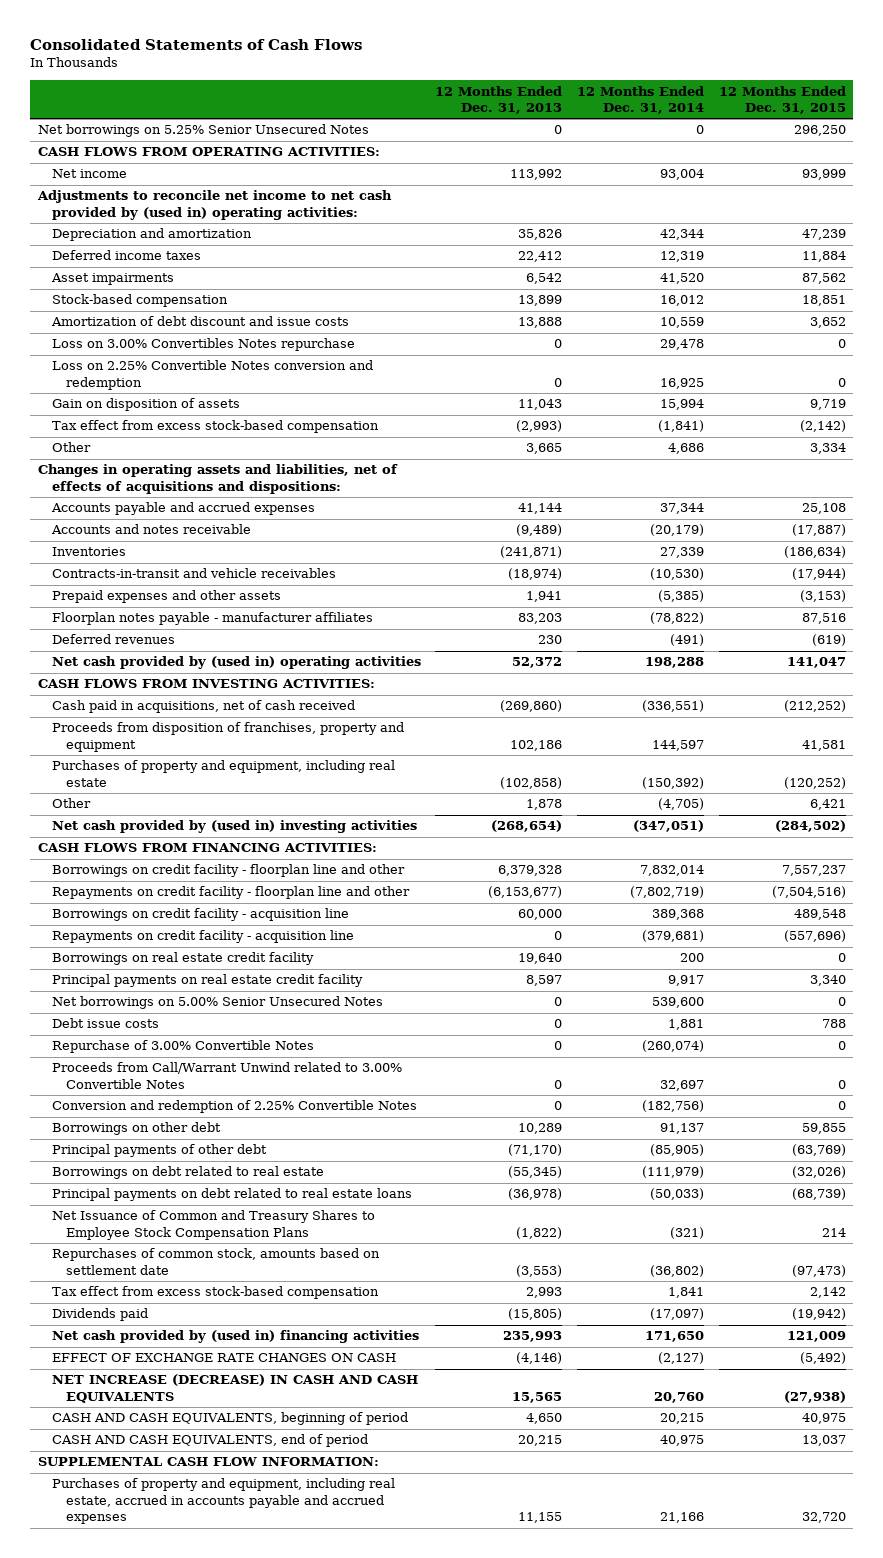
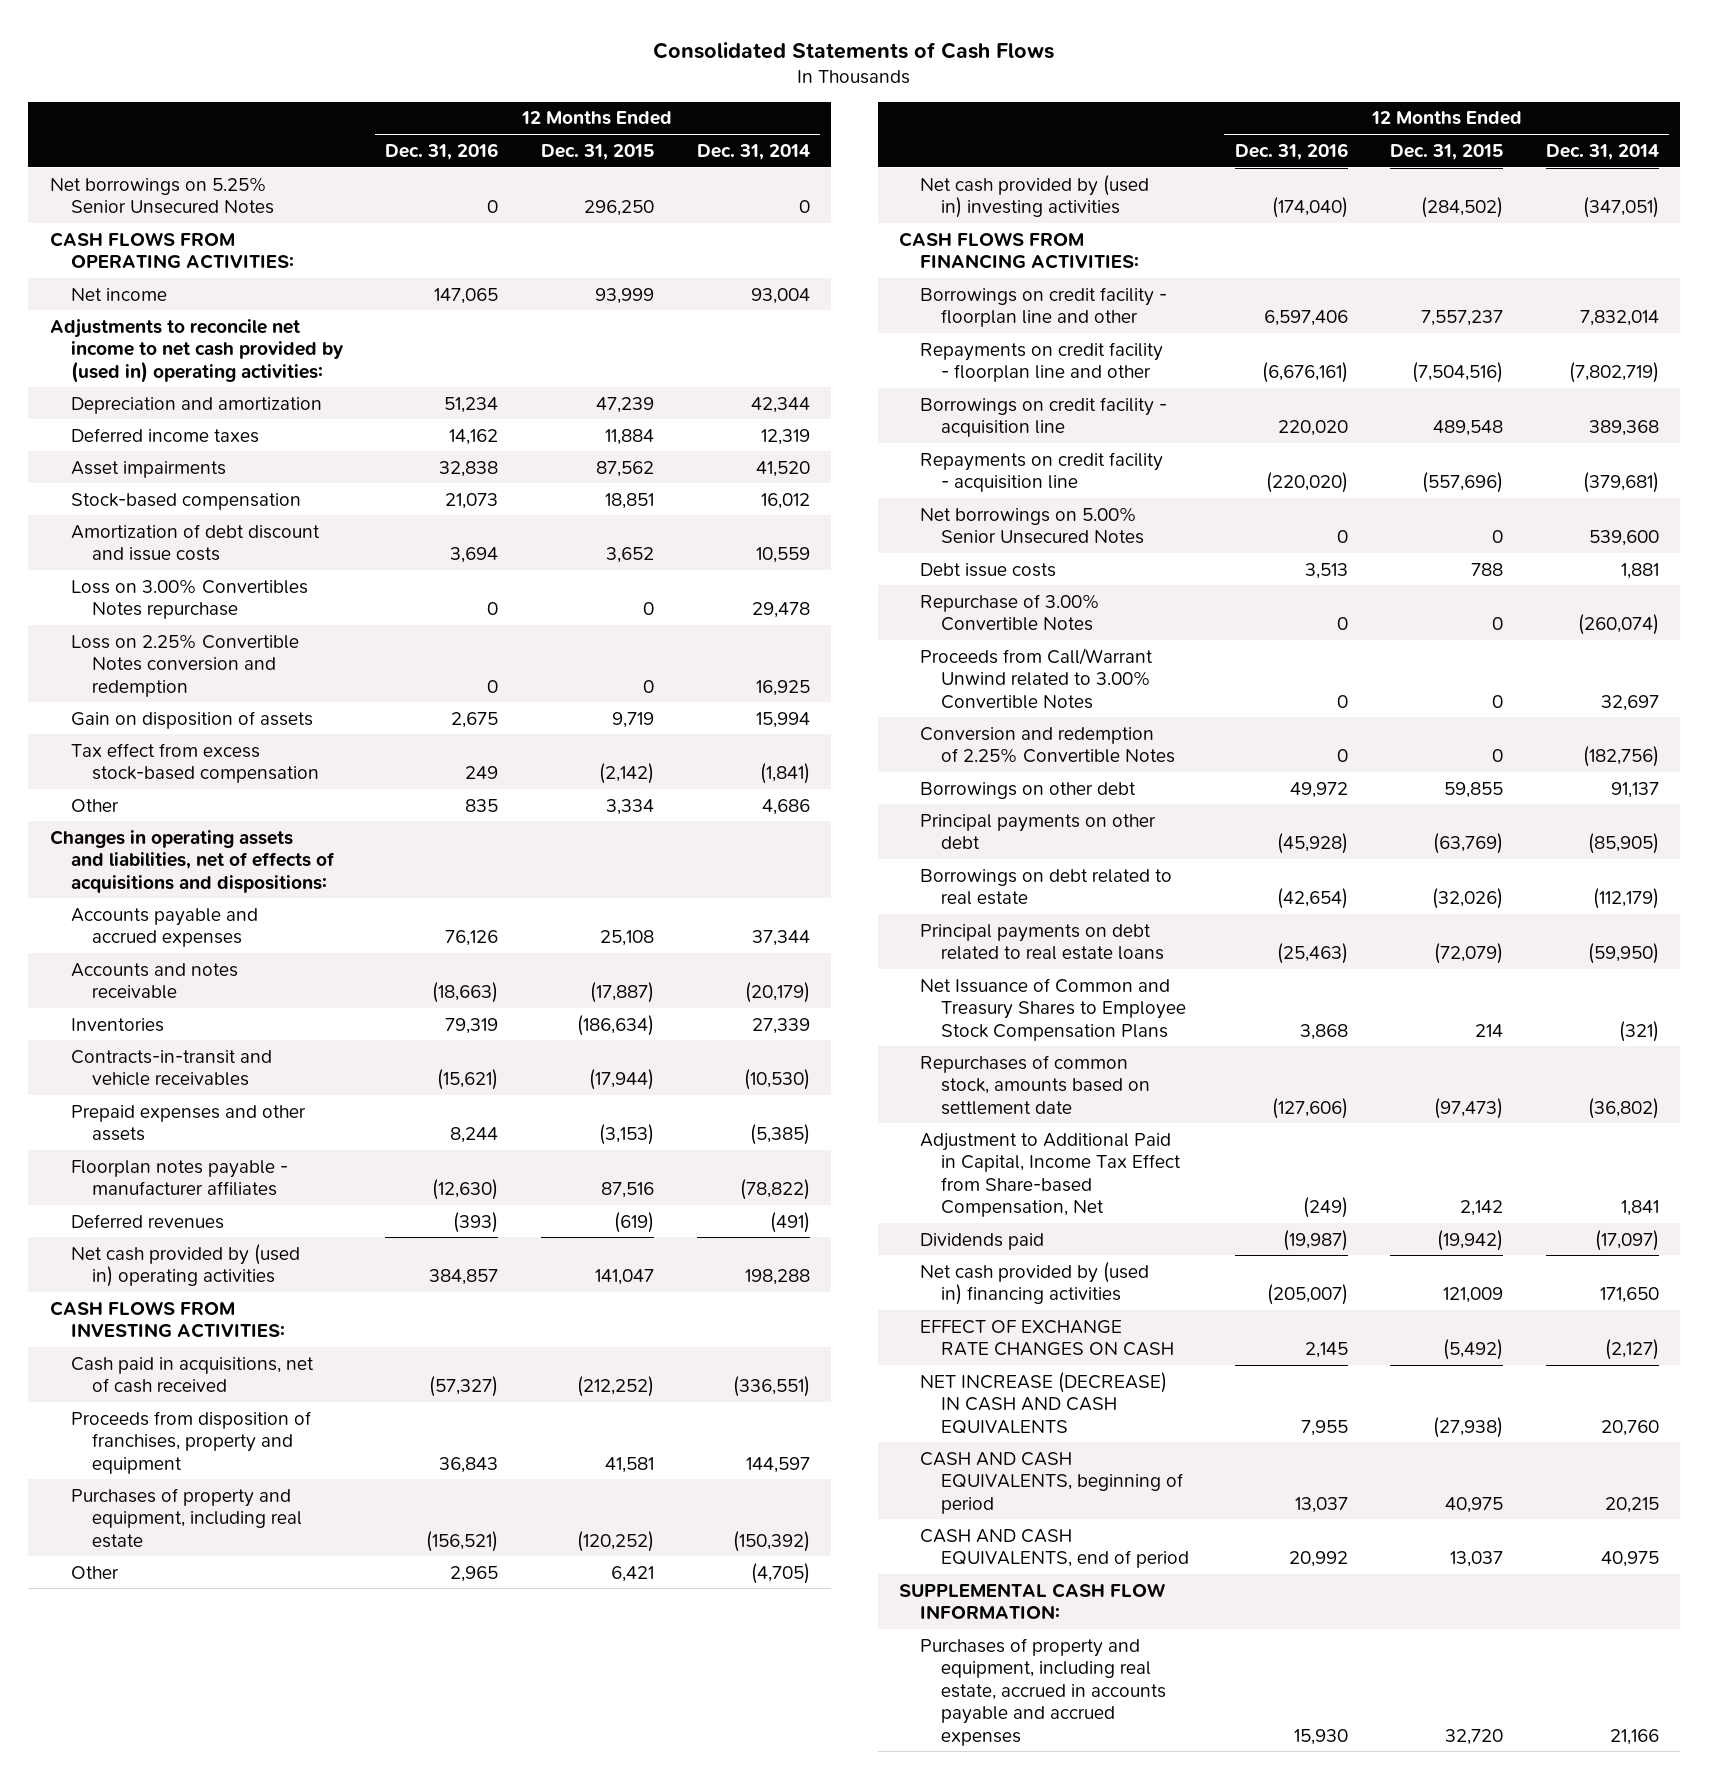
- | 12 Months Ended Dec. 31, 2013 | 12 Months Ended Dec. 31, 2014 | 12 Months Ended Dec. 31, 2015
+ | 12 Months Ended Dec. 31, 2016 | 12 Months Ended Dec. 31, 2015 | 12 Months Ended Dec. 31, 2014
- Borrowings on real estate credit facility | 19,640 | 200 | 0
- Principal payments on real estate credit facility | 8,597 | 9,917 | 3,340
- Principal payments of other debt | (71,170) | (85,905) | (63,769)
- Borrowings on debt related to real estate | (55,345) | (111,979) | (32,026)
- Principal payments on debt related to real estate loans | (36,978) | (50,033) | (68,739)
+ Principal payments on other debt | (45,928) | (63,769) | (85,905)
+ Borrowings on debt related to real estate | (42,654) | (32,026) | (112,179)
+ Principal payments on debt related to real estate loans | (25,463) | (72,079) | (59,950)
- Tax effect from excess stock-based compensation | 2,993 | 1,841 | 2,142
+ Adjustment to Additional Paid in Capital, Income Tax Effect from Share-based Compensation, Net | (249) | 2,142 | 1,841

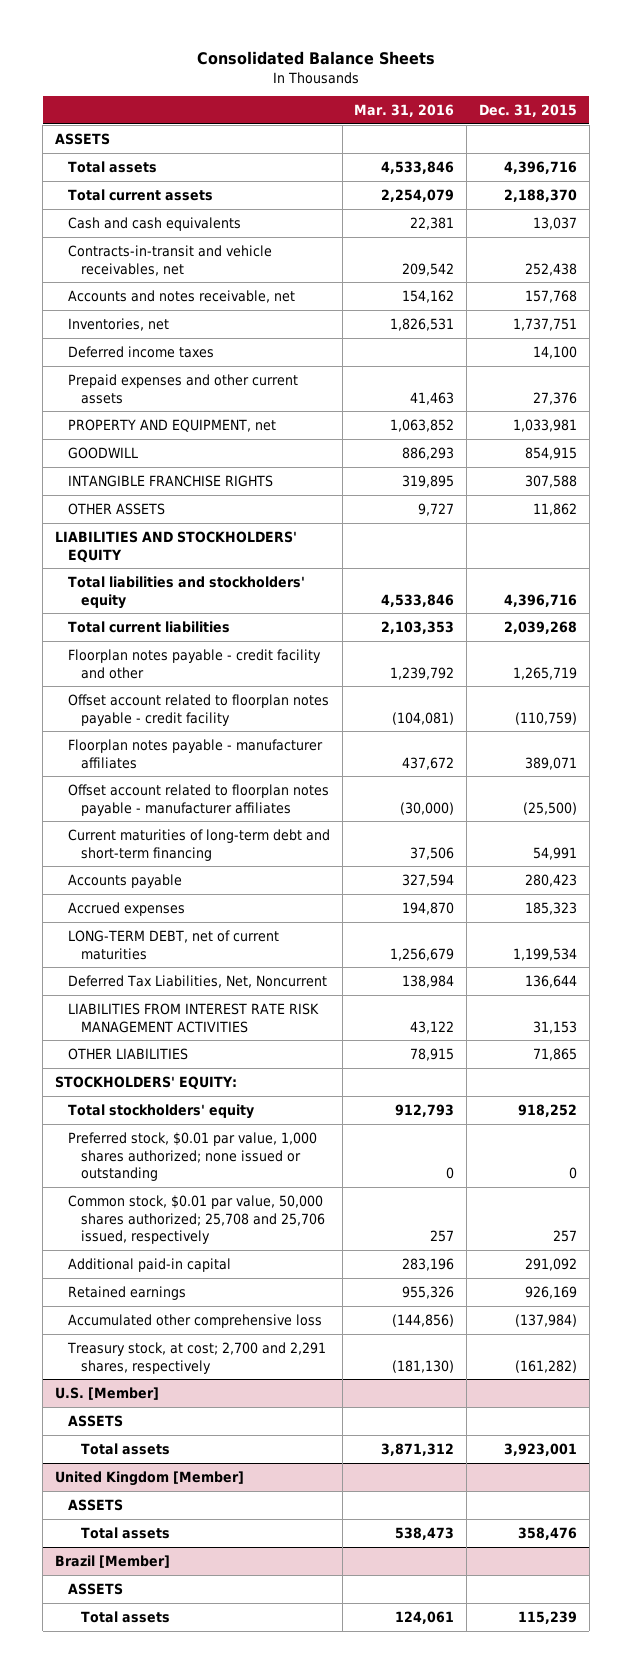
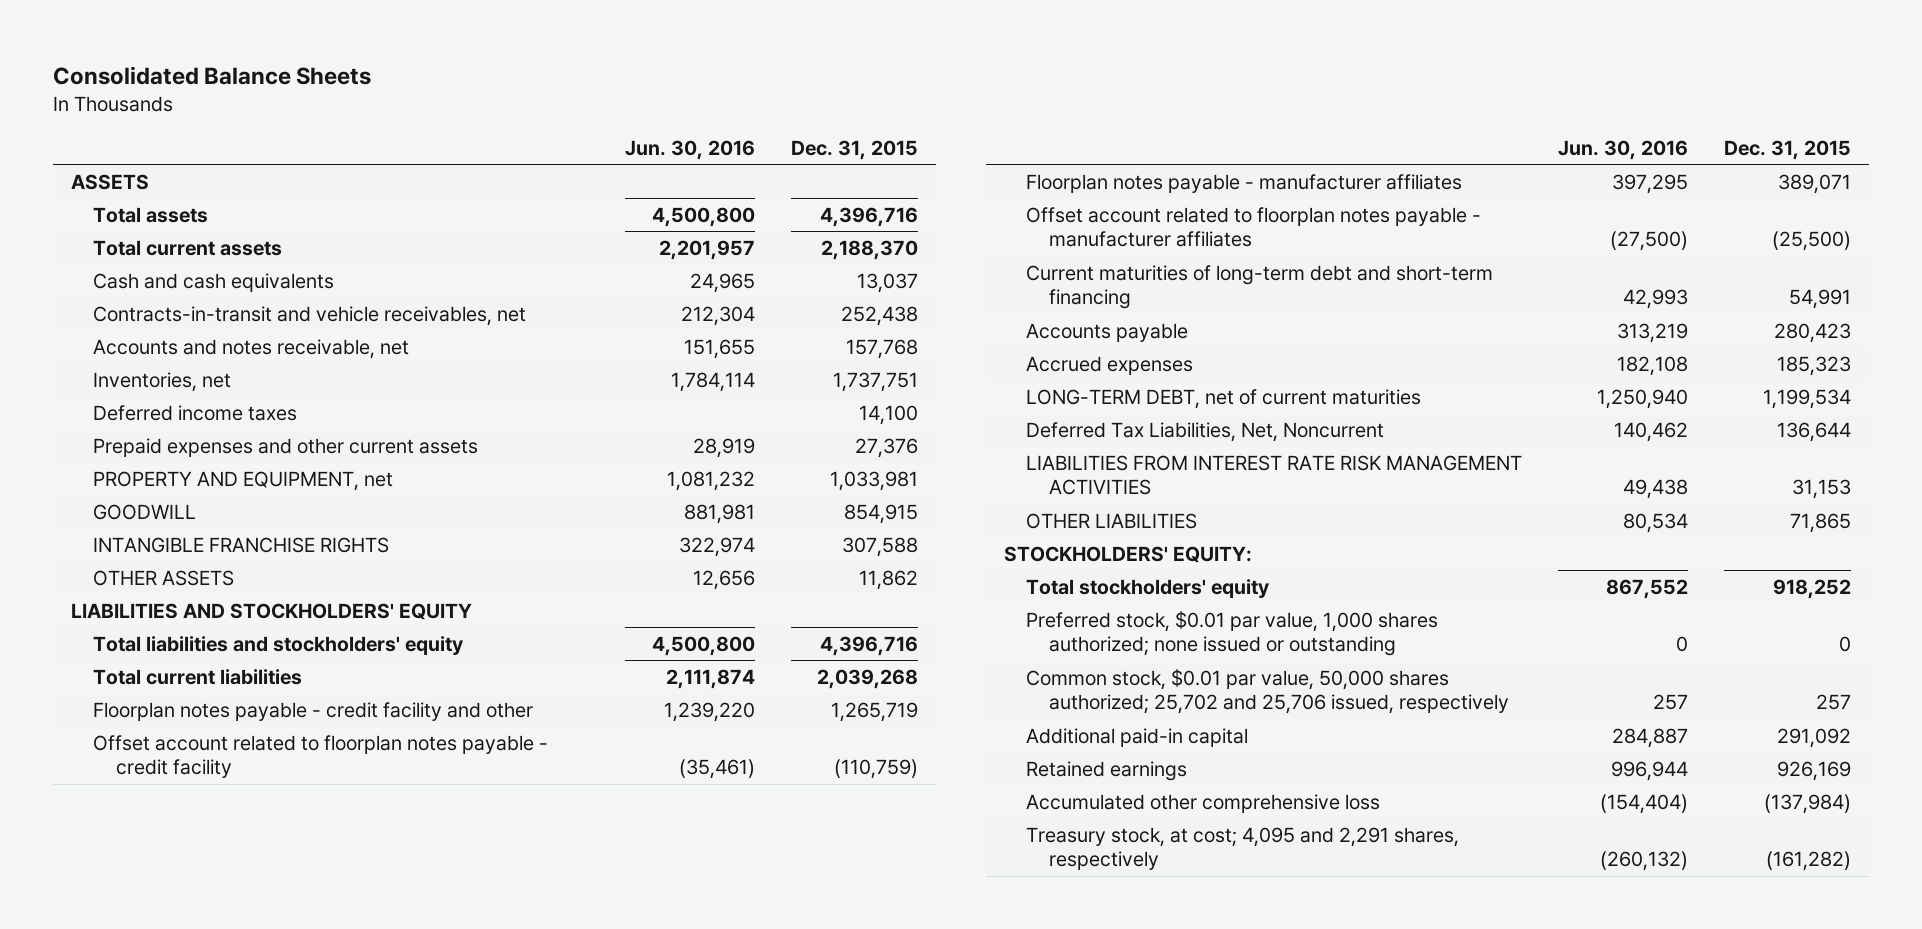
- | Mar. 31, 2016 | Dec. 31, 2015
+ | Jun. 30, 2016 | Dec. 31, 2015
- Common stock, $0.01 par value, 50,000 shares authorized; 25,708 and 25,706 issued, respectively | 257 | 257
+ Common stock, $0.01 par value, 50,000 shares authorized; 25,702 and 25,706 issued, respectively | 257 | 257
- Treasury stock, at cost; 2,700 and 2,291 shares, respectively | (181,130) | (161,282)
- U.S. [Member]
- ASSETS
- Total assets | 3,871,312 | 3,923,001
- United Kingdom [Member]
- ASSETS
- Total assets | 538,473 | 358,476
- Brazil [Member]
- ASSETS
- Total assets | 124,061 | 115,239
+ Treasury stock, at cost; 4,095 and 2,291 shares, respectively | (260,132) | (161,282)

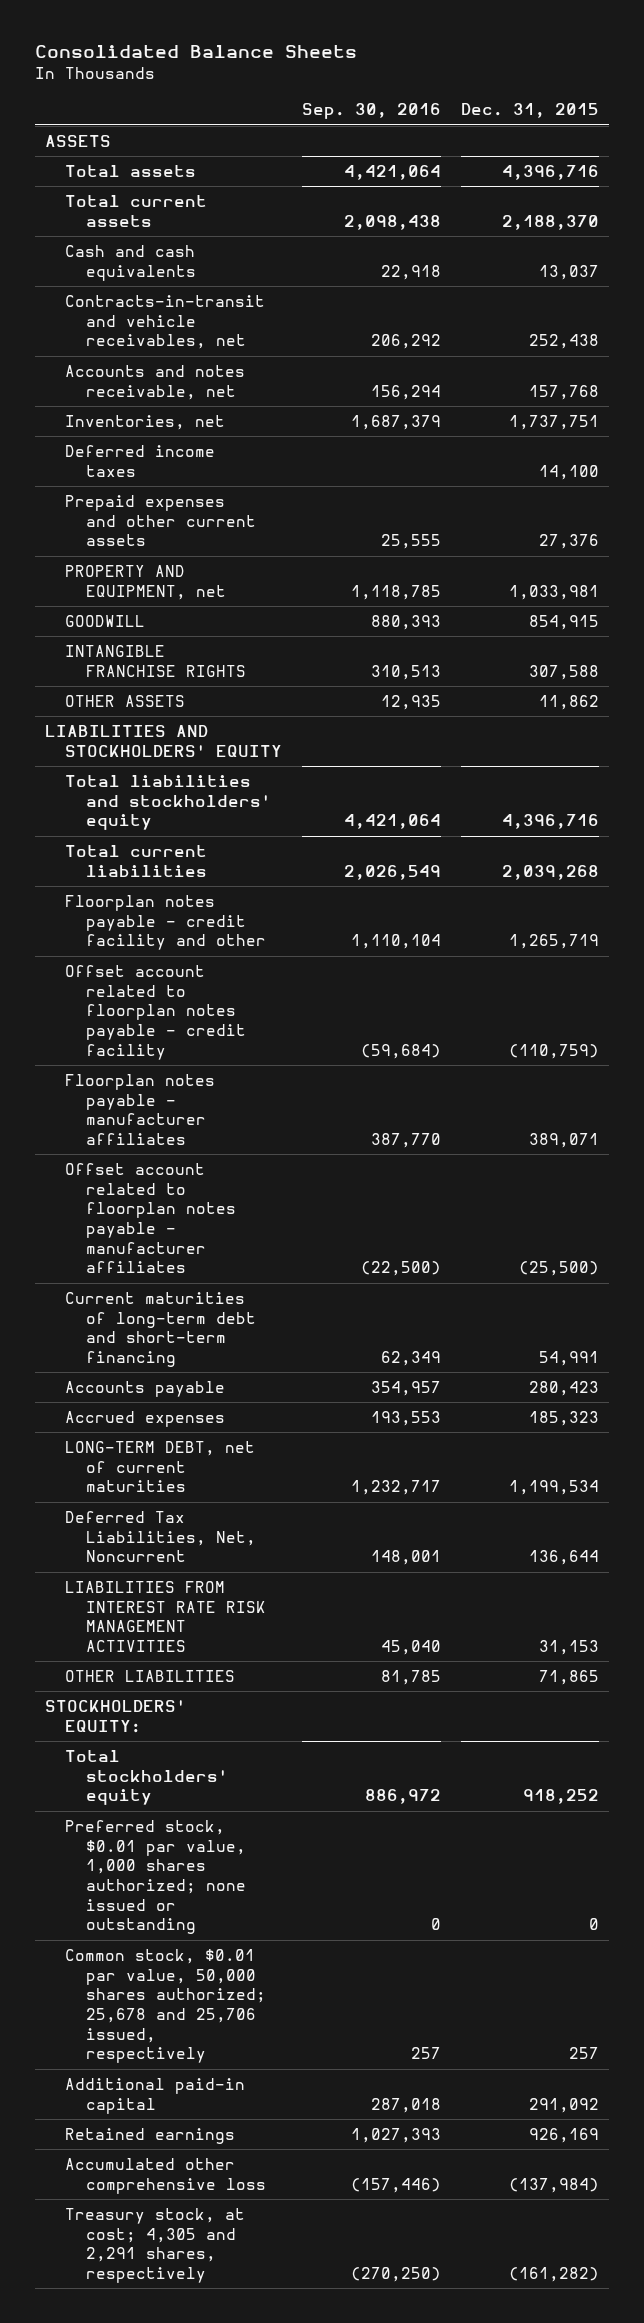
- | Jun. 30, 2016 | Dec. 31, 2015
+ | Sep. 30, 2016 | Dec. 31, 2015
- Common stock, $0.01 par value, 50,000 shares authorized; 25,702 and 25,706 issued, respectively | 257 | 257
+ Common stock, $0.01 par value, 50,000 shares authorized; 25,678 and 25,706 issued, respectively | 257 | 257
- Treasury stock, at cost; 4,095 and 2,291 shares, respectively | (260,132) | (161,282)
+ Treasury stock, at cost; 4,305 and 2,291 shares, respectively | (270,250) | (161,282)

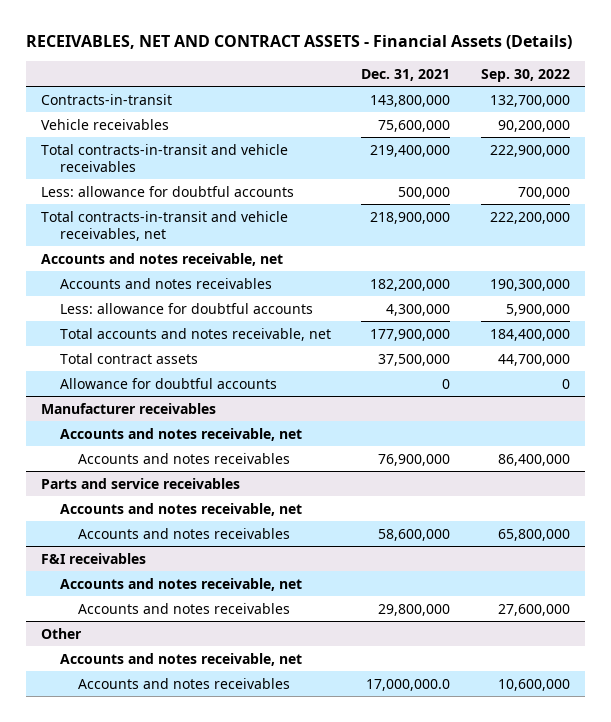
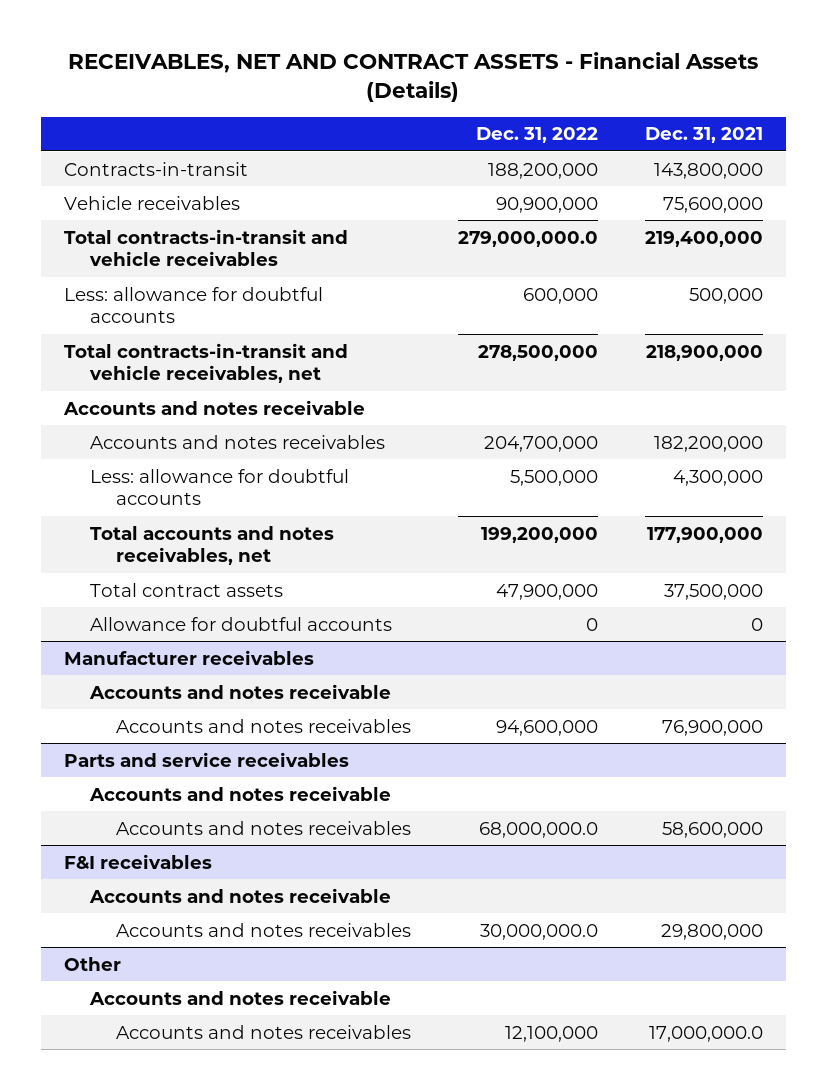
- | Dec. 31, 2021 | Sep. 30, 2022
+ | Dec. 31, 2022 | Dec. 31, 2021
- Accounts and notes receivable, net
+ Accounts and notes receivable
- Total accounts and notes receivable, net | 177,900,000 | 184,400,000
+ Total accounts and notes receivables, net | 199,200,000 | 177,900,000
@ Manufacturer receivables
- Accounts and notes receivable, net
+ Accounts and notes receivable
@ Parts and service receivables
- Accounts and notes receivable, net
+ Accounts and notes receivable
@ F&I receivables
- Accounts and notes receivable, net
+ Accounts and notes receivable
@ Other
- Accounts and notes receivable, net
+ Accounts and notes receivable

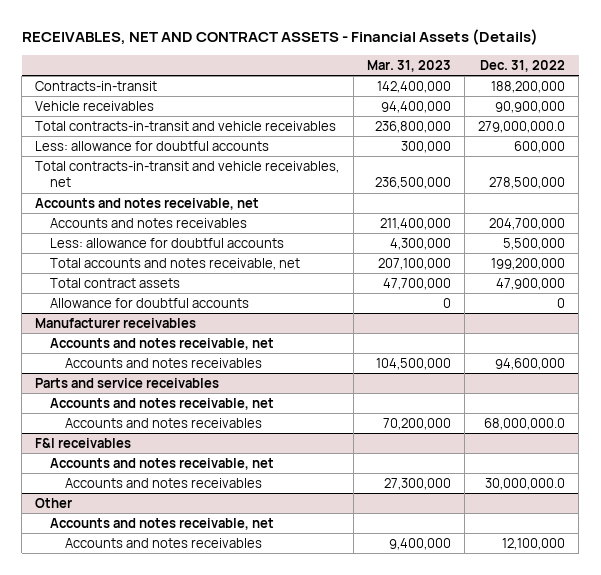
- | Dec. 31, 2022 | Dec. 31, 2021
+ | Mar. 31, 2023 | Dec. 31, 2022
- Accounts and notes receivable
+ Accounts and notes receivable, net
- Total accounts and notes receivables, net | 199,200,000 | 177,900,000
+ Total accounts and notes receivable, net | 207,100,000 | 199,200,000
@ Manufacturer receivables
- Accounts and notes receivable
+ Accounts and notes receivable, net
@ Parts and service receivables
- Accounts and notes receivable
+ Accounts and notes receivable, net
@ F&I receivables
- Accounts and notes receivable
+ Accounts and notes receivable, net
@ Other
- Accounts and notes receivable
+ Accounts and notes receivable, net

